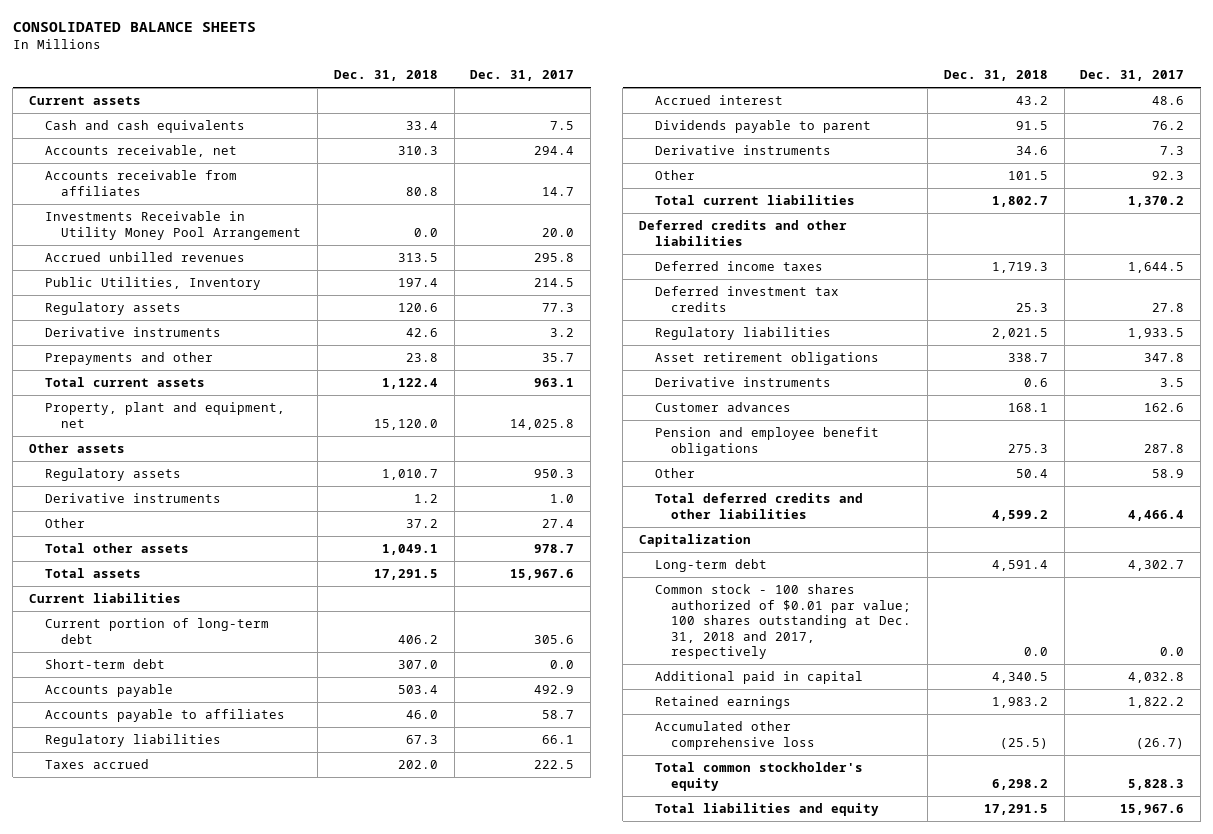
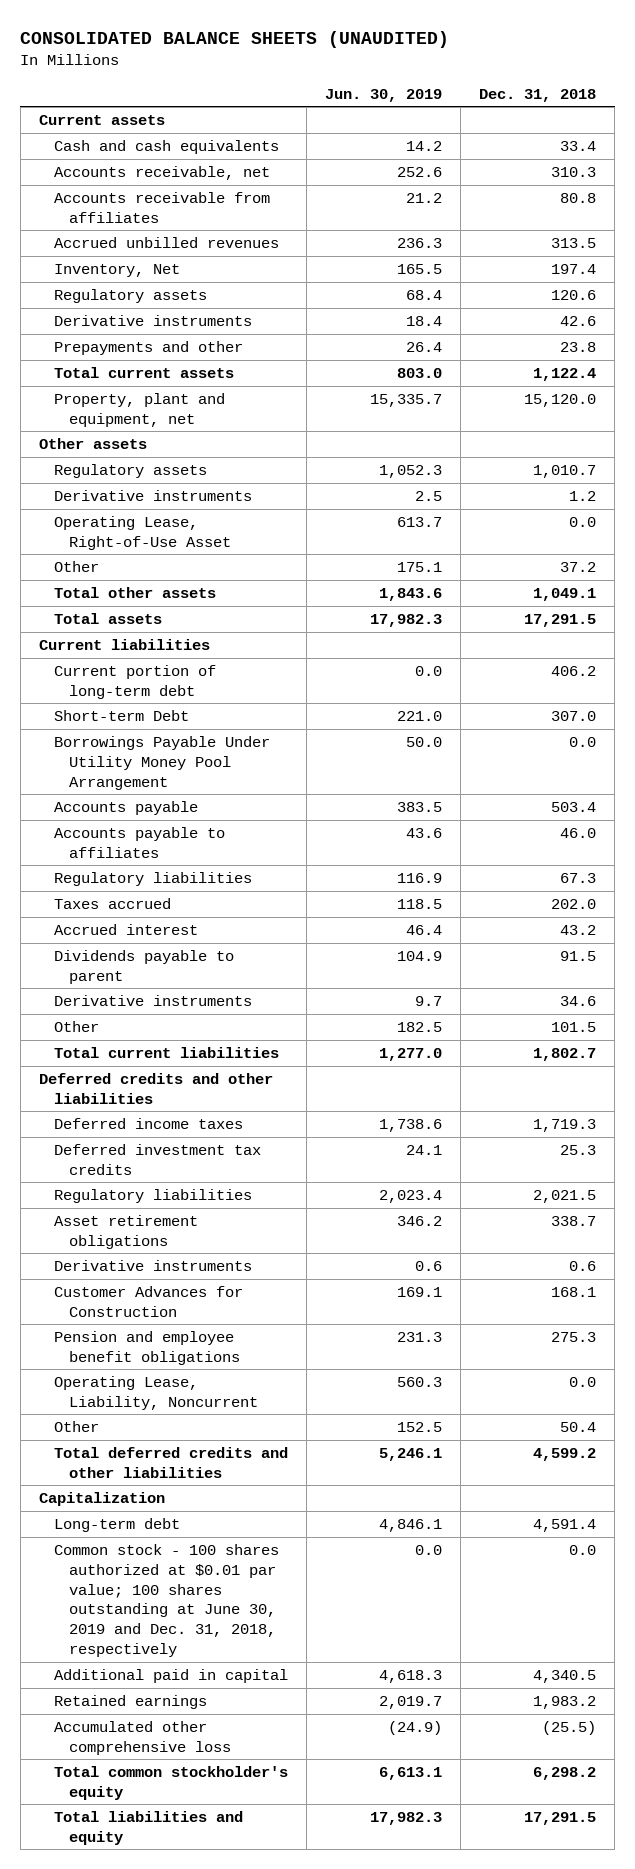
- CONSOLIDATED BALANCE SHEETS
+ CONSOLIDATED BALANCE SHEETS (UNAUDITED)
- | Dec. 31, 2018 | Dec. 31, 2017
+ | Jun. 30, 2019 | Dec. 31, 2018
- Investments Receivable in Utility Money Pool Arrangement | 0.0 | 20.0
- Public Utilities, Inventory | 197.4 | 214.5
+ Inventory, Net | 165.5 | 197.4
+ Operating Lease, Right-of-Use Asset | 613.7 | 0.0
- Short-term debt | 307.0 | 0.0
+ Short-term Debt | 221.0 | 307.0
+ Borrowings Payable Under Utility Money Pool Arrangement | 50.0 | 0.0
- Customer advances | 168.1 | 162.6
+ Customer Advances for Construction | 169.1 | 168.1
+ Operating Lease, Liability, Noncurrent | 560.3 | 0.0
- Common stock - 100 shares authorized of $0.01 par value; 100 shares outstanding at Dec. 31, 2018 and 2017, respectively | 0.0 | 0.0
+ Common stock - 100 shares authorized at $0.01 par value; 100 shares outstanding at June 30, 2019 and Dec. 31, 2018, respectively | 0.0 | 0.0

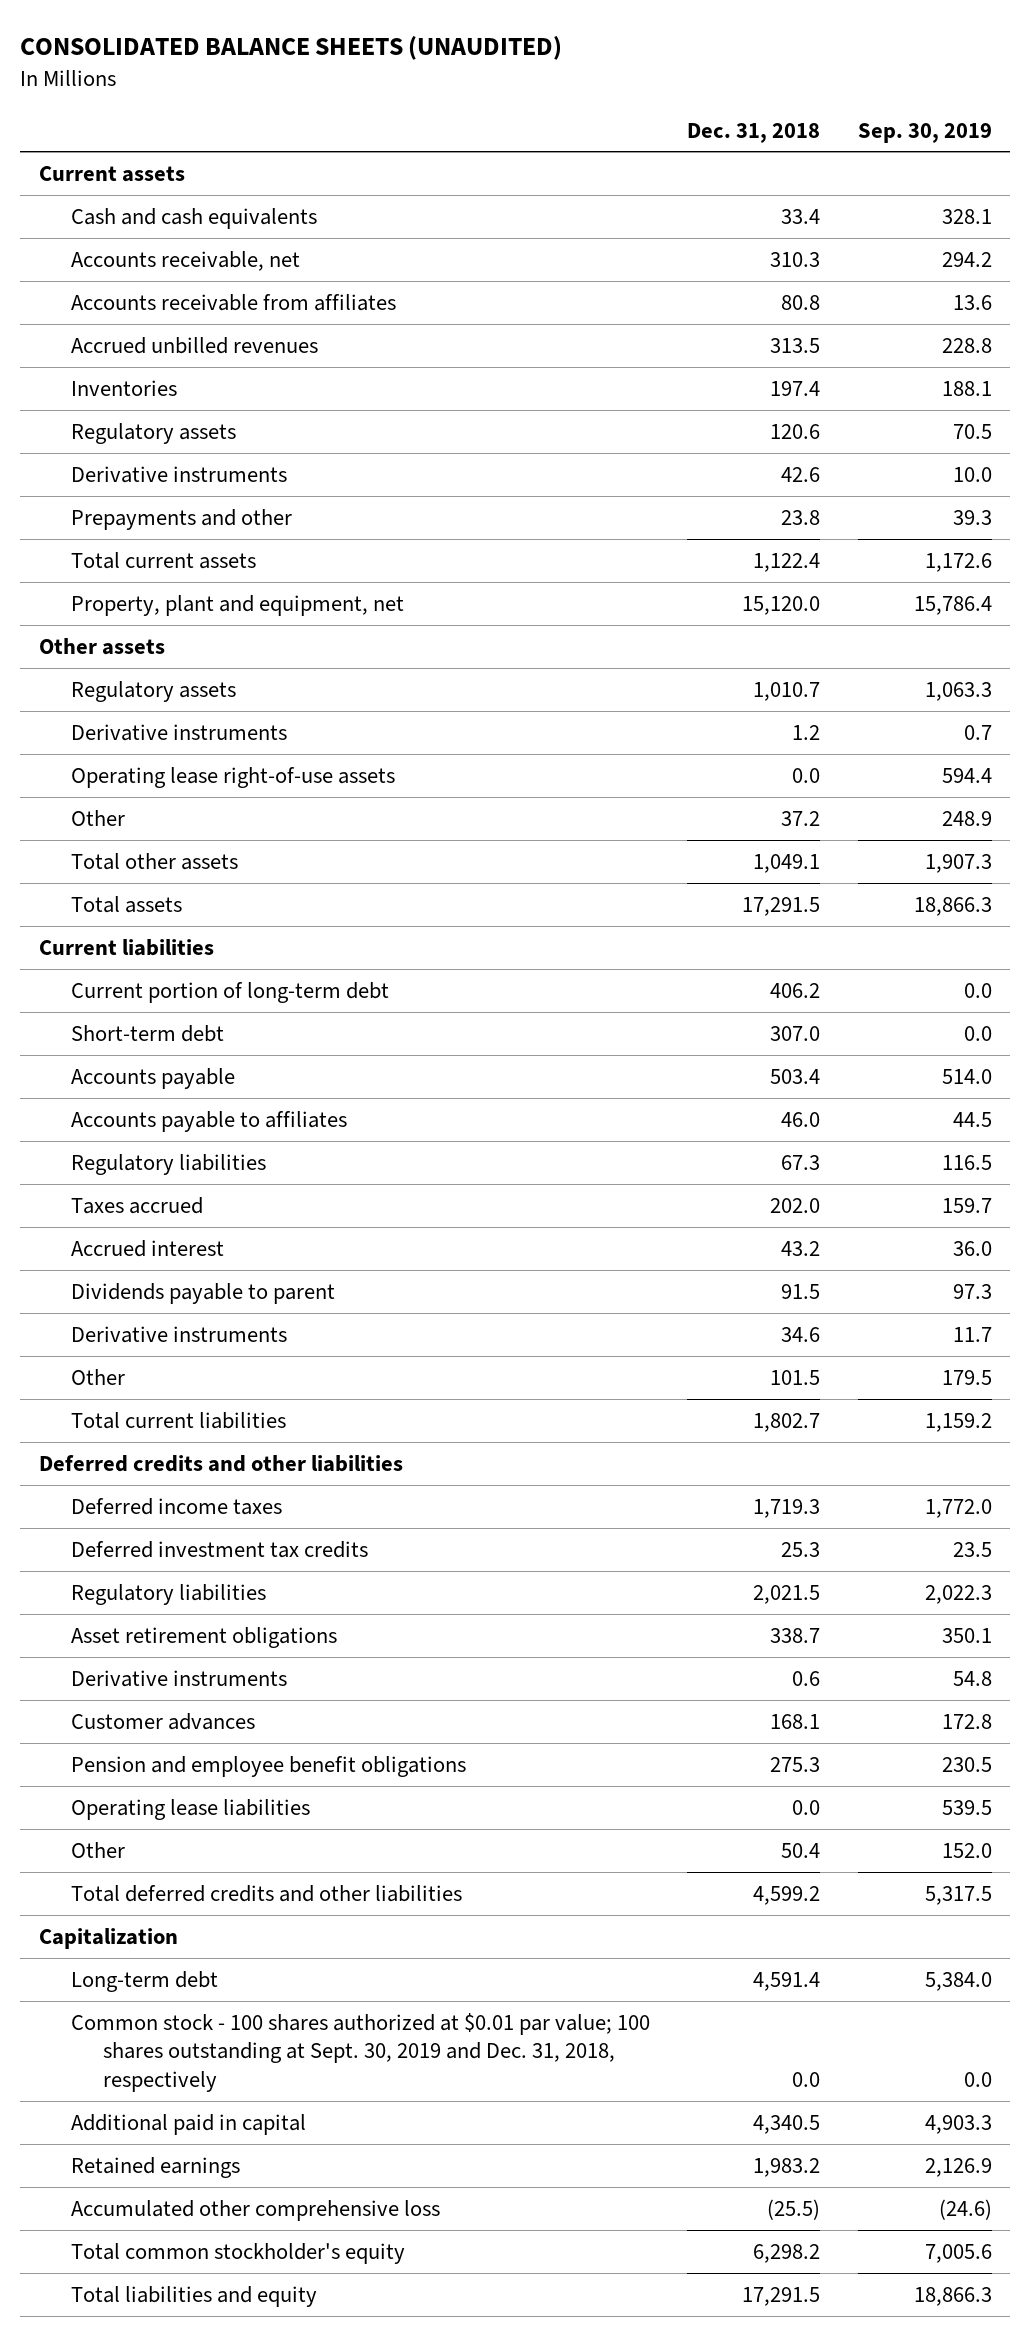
- | Jun. 30, 2019 | Dec. 31, 2018
+ | Dec. 31, 2018 | Sep. 30, 2019
- Inventory, Net | 165.5 | 197.4
+ Inventories | 197.4 | 188.1
- Operating Lease, Right-of-Use Asset | 613.7 | 0.0
+ Operating lease right-of-use assets | 0.0 | 594.4
- Short-term Debt | 221.0 | 307.0
- Borrowings Payable Under Utility Money Pool Arrangement | 50.0 | 0.0
+ Short-term debt | 307.0 | 0.0
- Customer Advances for Construction | 169.1 | 168.1
+ Customer advances | 168.1 | 172.8
- Operating Lease, Liability, Noncurrent | 560.3 | 0.0
+ Operating lease liabilities | 0.0 | 539.5
- Common stock - 100 shares authorized at $0.01 par value; 100 shares outstanding at June 30, 2019 and Dec. 31, 2018, respectively | 0.0 | 0.0
+ Common stock - 100 shares authorized at $0.01 par value; 100 shares outstanding at Sept. 30, 2019 and Dec. 31, 2018, respectively | 0.0 | 0.0

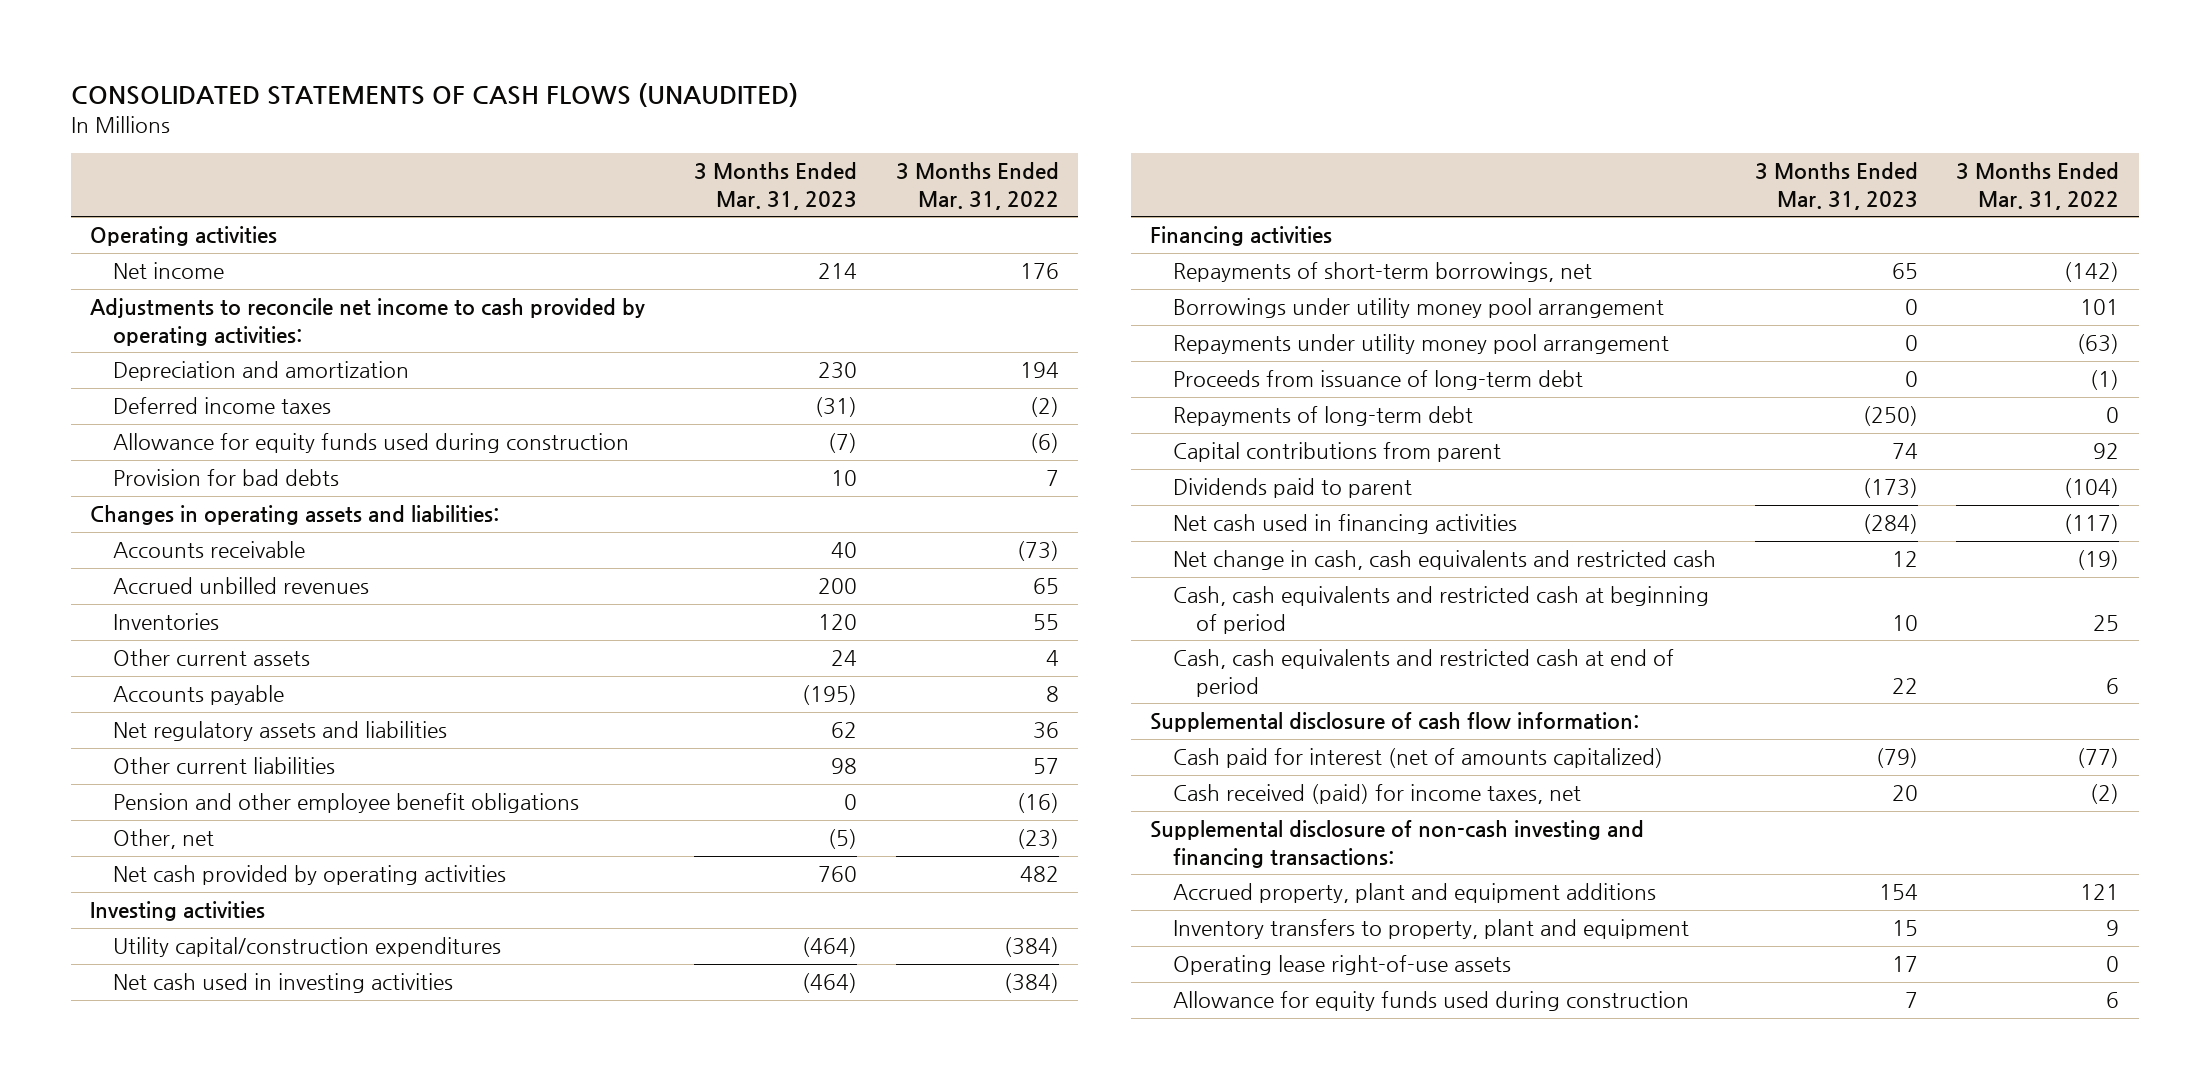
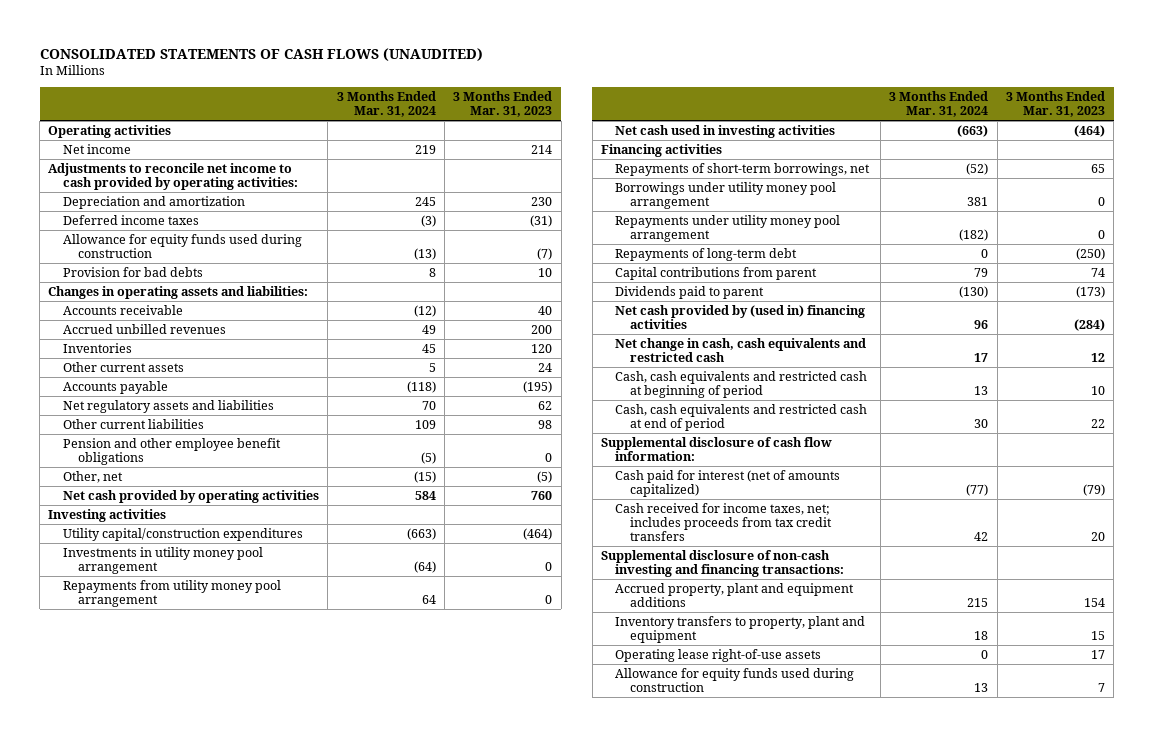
- | 3 Months Ended Mar. 31, 2023 | 3 Months Ended Mar. 31, 2022
+ | 3 Months Ended Mar. 31, 2024 | 3 Months Ended Mar. 31, 2023
+ Investments in utility money pool arrangement | (64) | 0
+ Repayments from utility money pool arrangement | 64 | 0
- Proceeds from issuance of long-term debt | 0 | (1)
- Net cash used in financing activities | (284) | (117)
+ Net cash provided by (used in) financing activities | 96 | (284)
- Cash received (paid) for income taxes, net | 20 | (2)
+ Cash received for income taxes, net; includes proceeds from tax credit transfers | 42 | 20

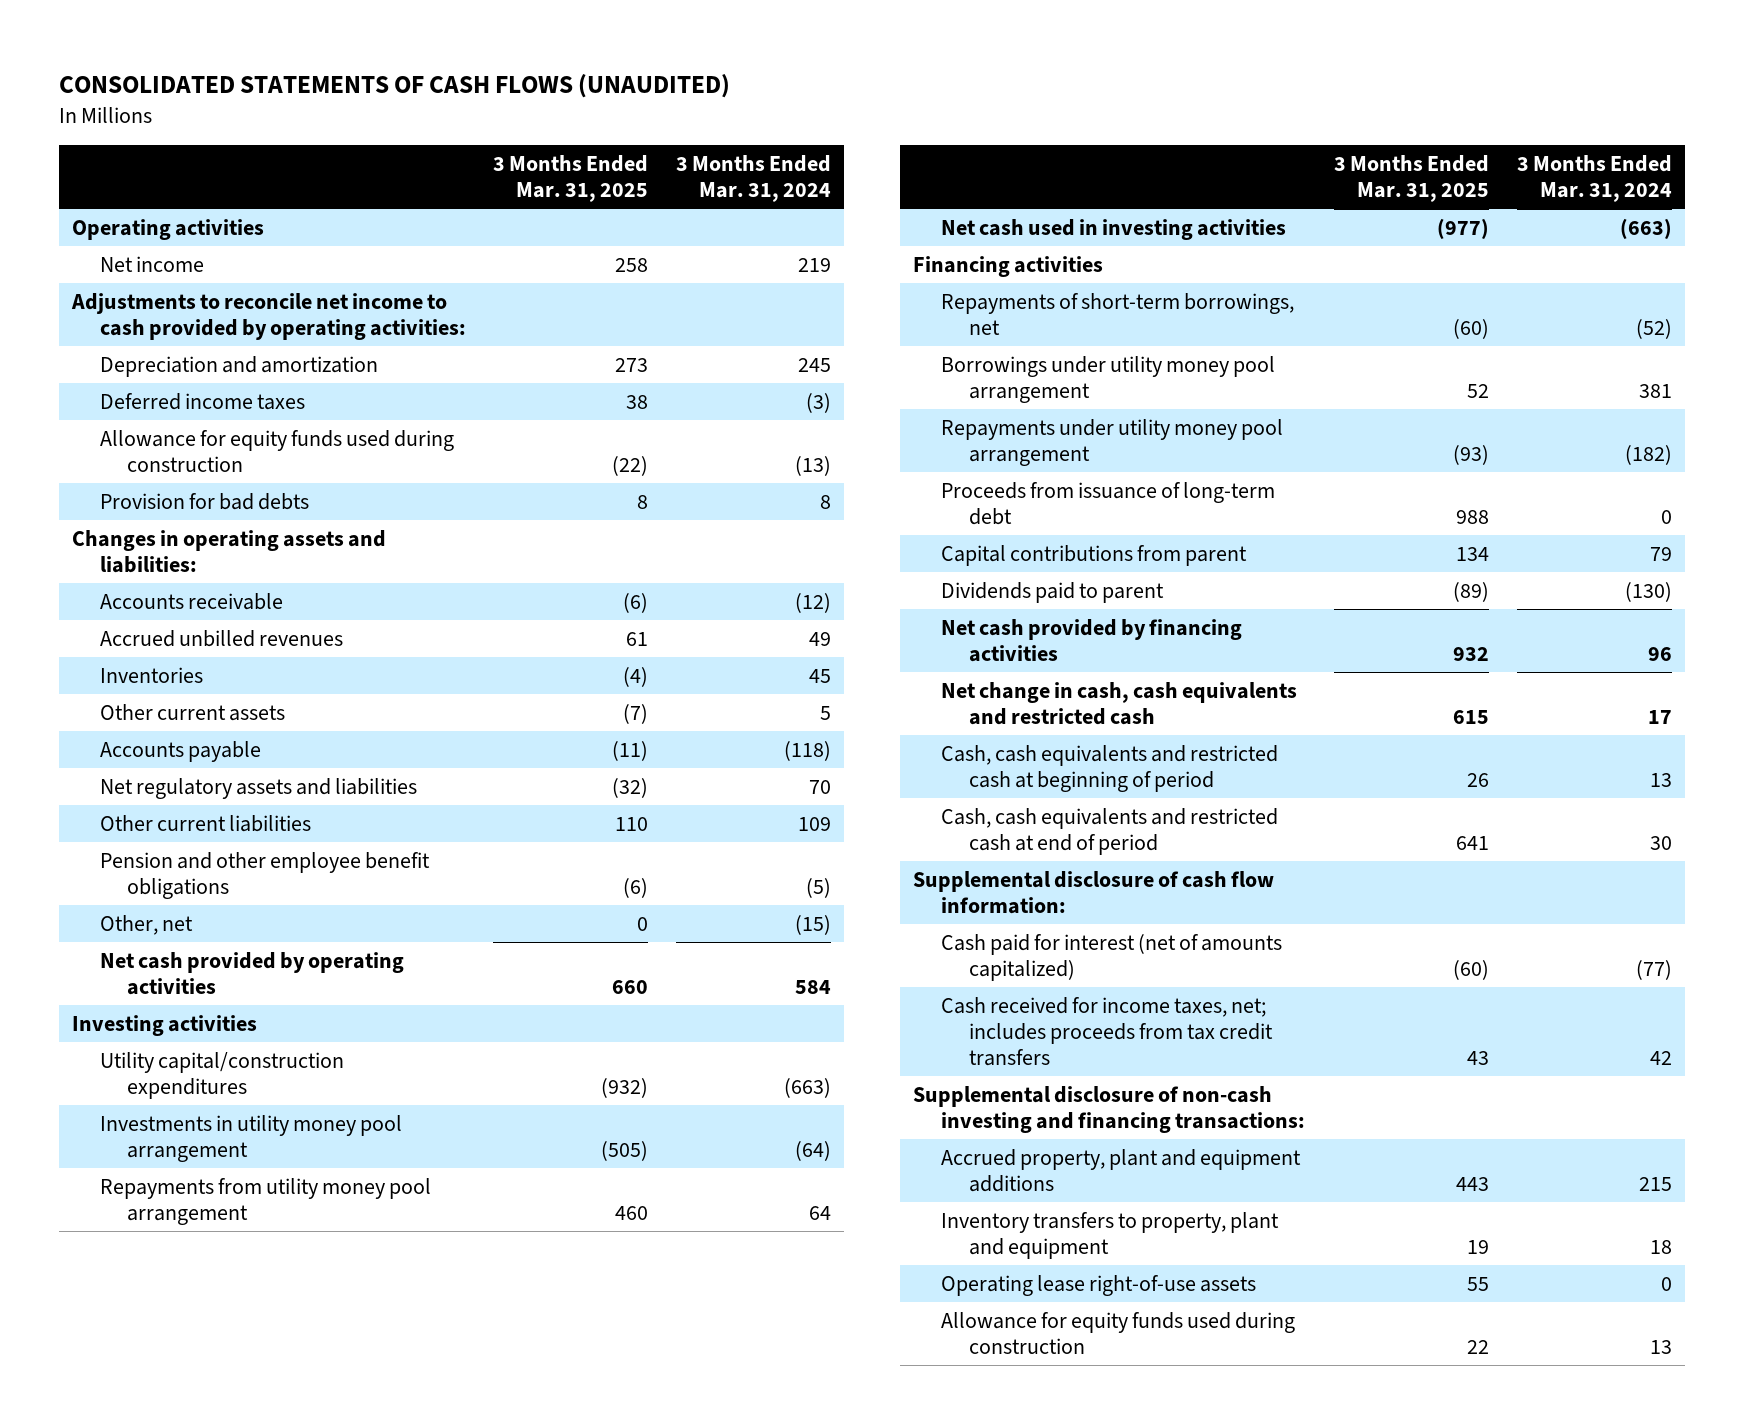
- | 3 Months Ended Mar. 31, 2024 | 3 Months Ended Mar. 31, 2023
+ | 3 Months Ended Mar. 31, 2025 | 3 Months Ended Mar. 31, 2024
- Repayments of long-term debt | 0 | (250)
+ Proceeds from issuance of long-term debt | 988 | 0
- Net cash provided by (used in) financing activities | 96 | (284)
+ Net cash provided by financing activities | 932 | 96

